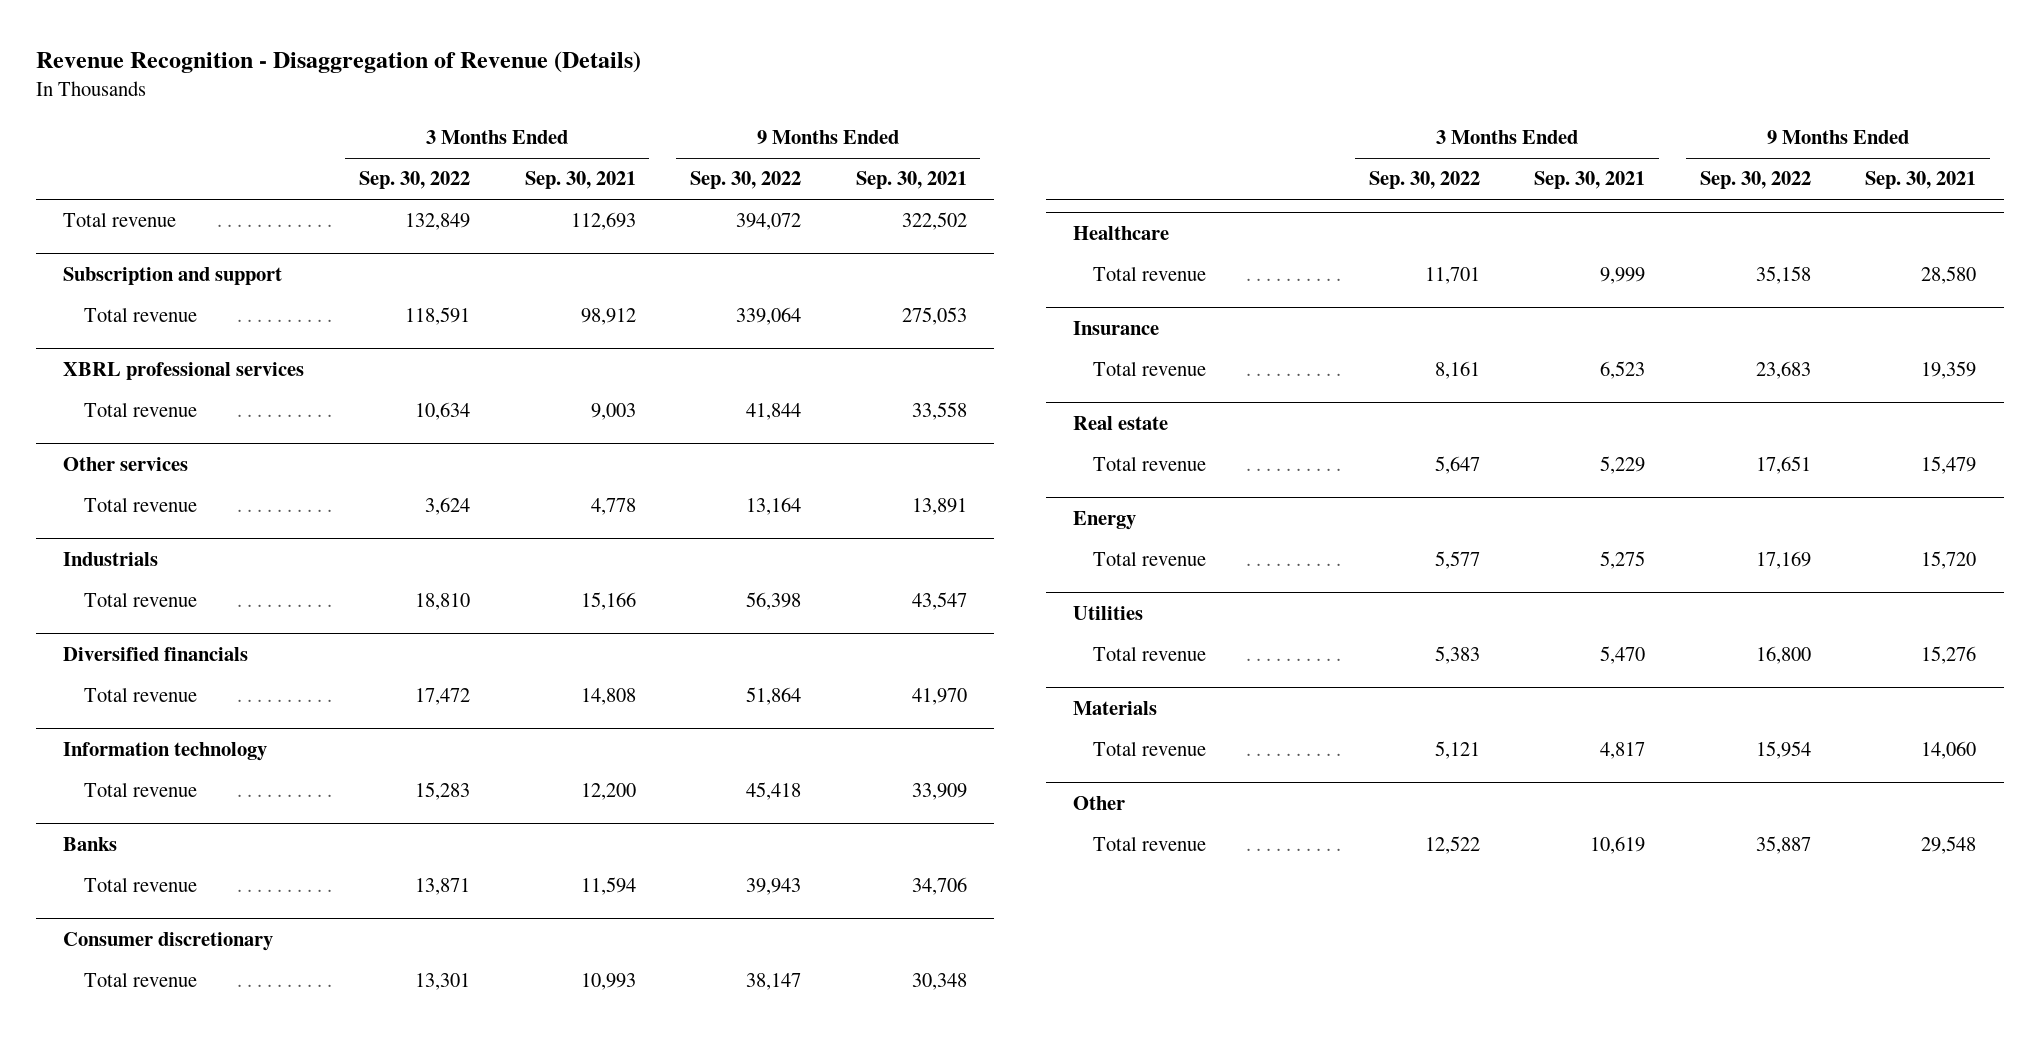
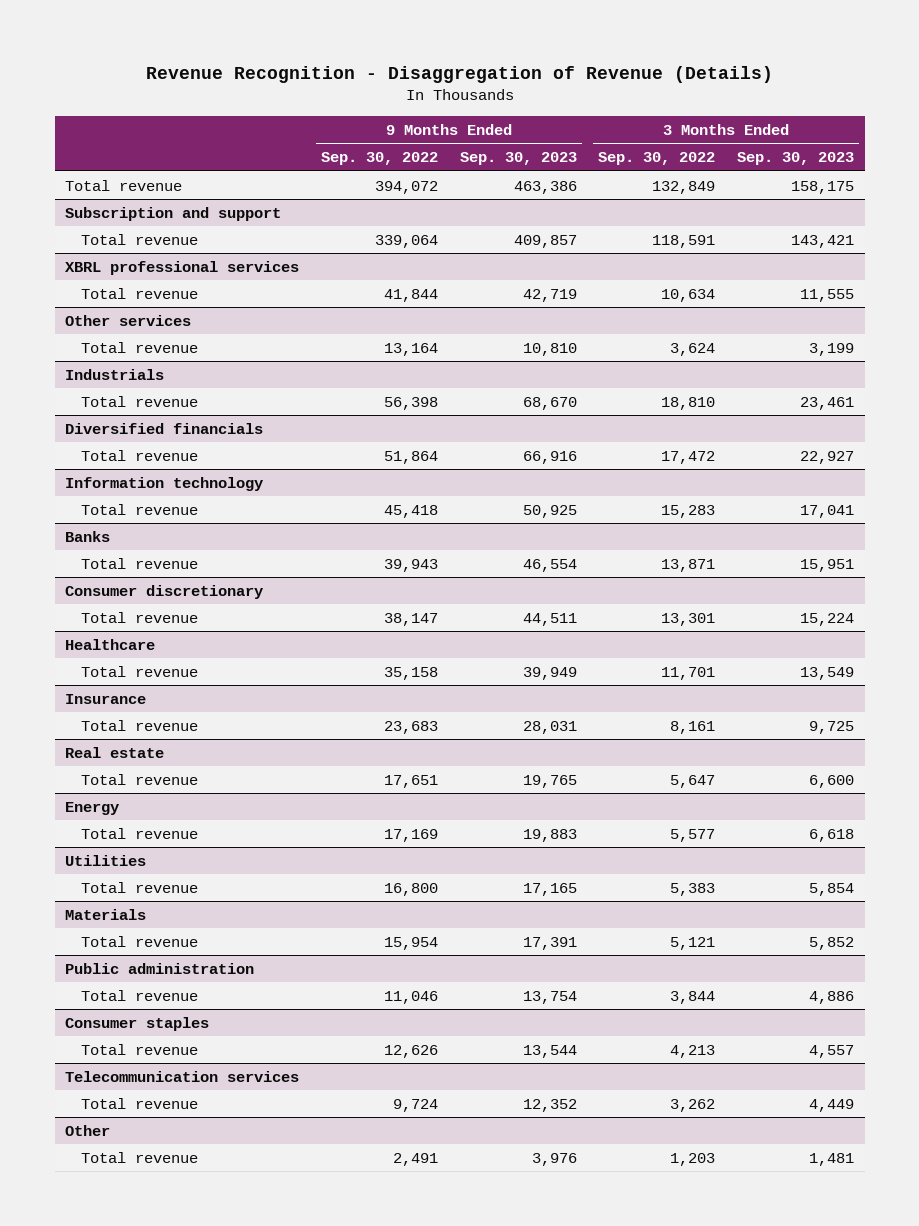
- | 3 Months Ended Sep. 30, 2022 | 3 Months Ended Sep. 30, 2021 | 9 Months Ended Sep. 30, 2022 | 9 Months Ended Sep. 30, 2021
+ | 9 Months Ended Sep. 30, 2022 | 9 Months Ended Sep. 30, 2023 | 3 Months Ended Sep. 30, 2022 | 3 Months Ended Sep. 30, 2023
+ Public administration
+ Total revenue | 11,046 | 13,754 | 3,844 | 4,886
+ Consumer staples
+ Total revenue | 12,626 | 13,544 | 4,213 | 4,557
+ Telecommunication services
+ Total revenue | 9,724 | 12,352 | 3,262 | 4,449
@ Other
- Total revenue | 12,522 | 10,619 | 35,887 | 29,548
+ Total revenue | 2,491 | 3,976 | 1,203 | 1,481

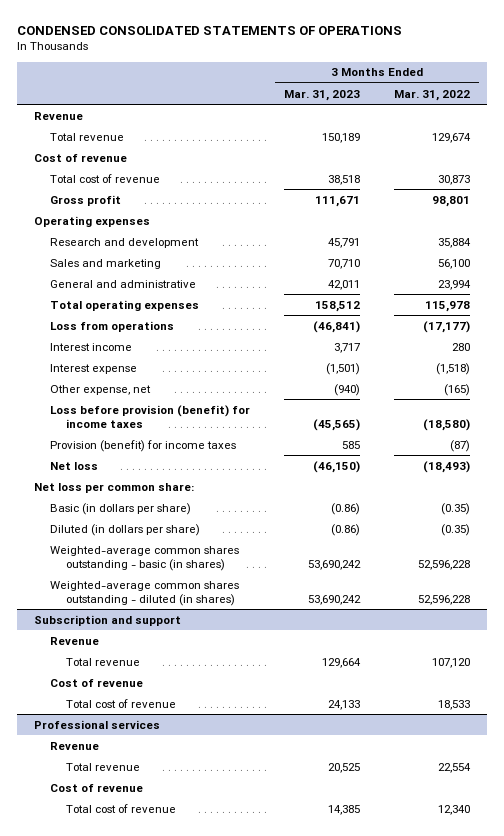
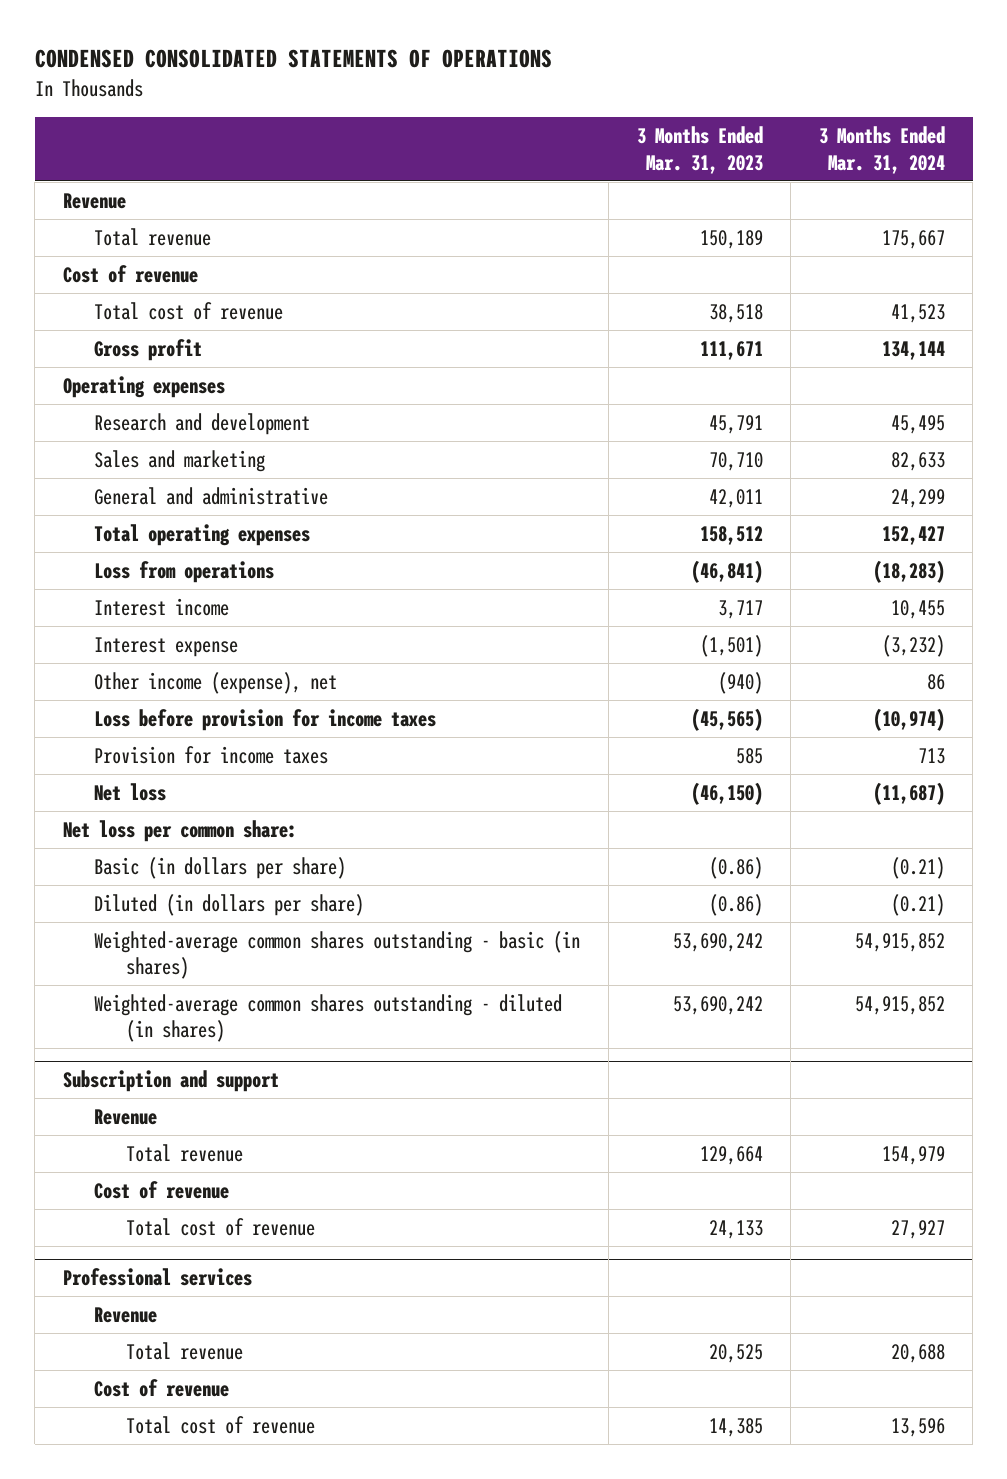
- | 3 Months Ended Mar. 31, 2023 | 3 Months Ended Mar. 31, 2022
+ | 3 Months Ended Mar. 31, 2023 | 3 Months Ended Mar. 31, 2024
- Other expense, net | (940) | (165)
- Loss before provision (benefit) for income taxes | (45,565) | (18,580)
- Provision (benefit) for income taxes | 585 | (87)
+ Other income (expense), net | (940) | 86
+ Loss before provision for income taxes | (45,565) | (10,974)
+ Provision for income taxes | 585 | 713

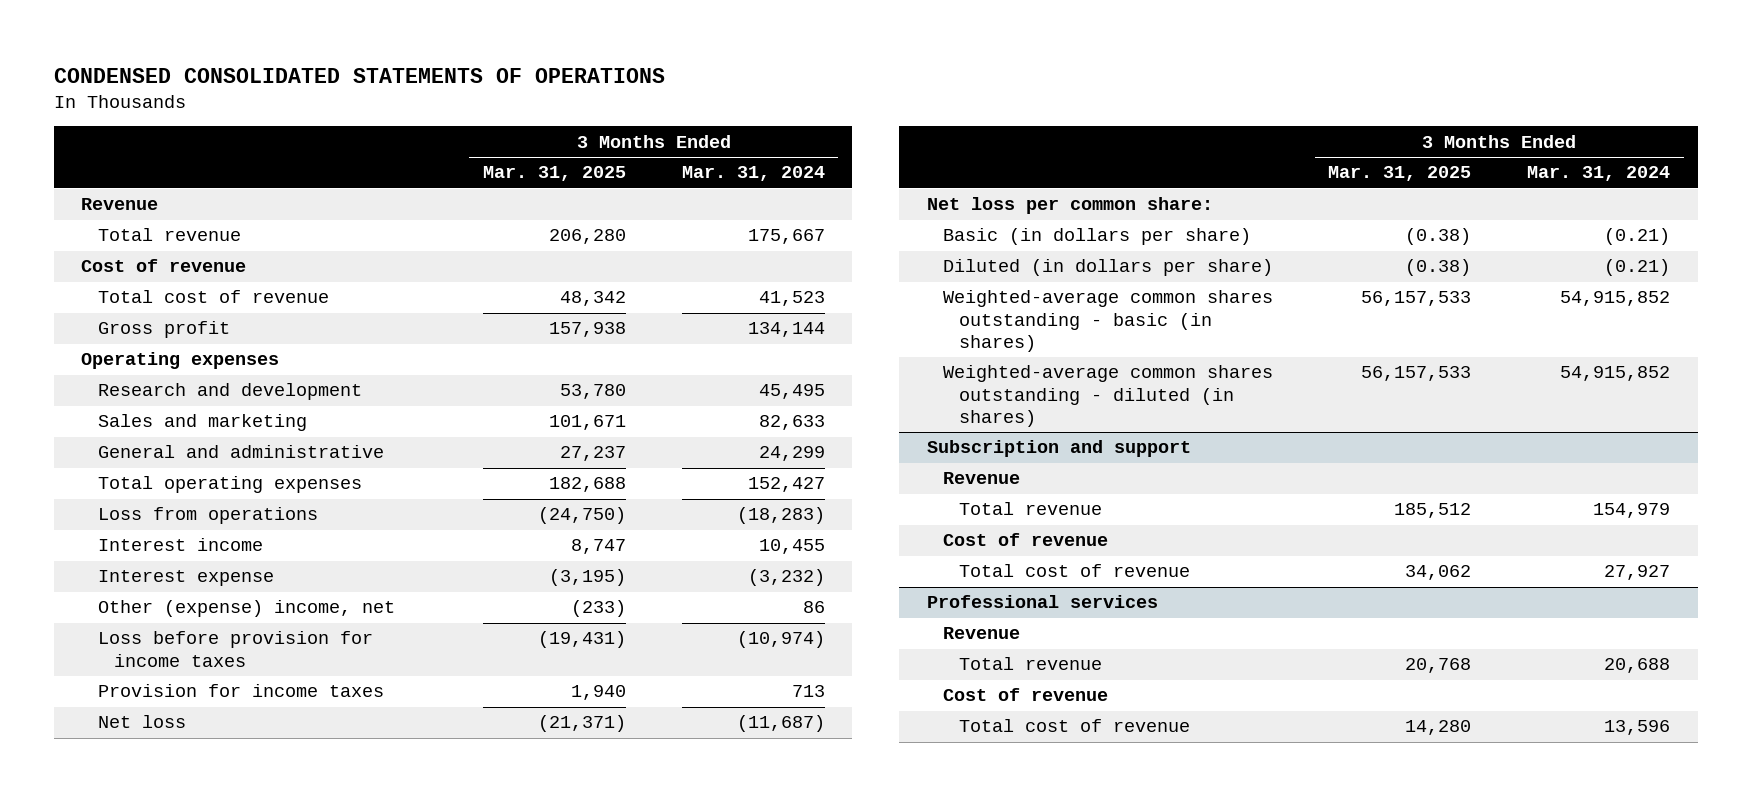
- | 3 Months Ended Mar. 31, 2023 | 3 Months Ended Mar. 31, 2024
+ | 3 Months Ended Mar. 31, 2025 | 3 Months Ended Mar. 31, 2024
- Other income (expense), net | (940) | 86
+ Other (expense) income, net | (233) | 86

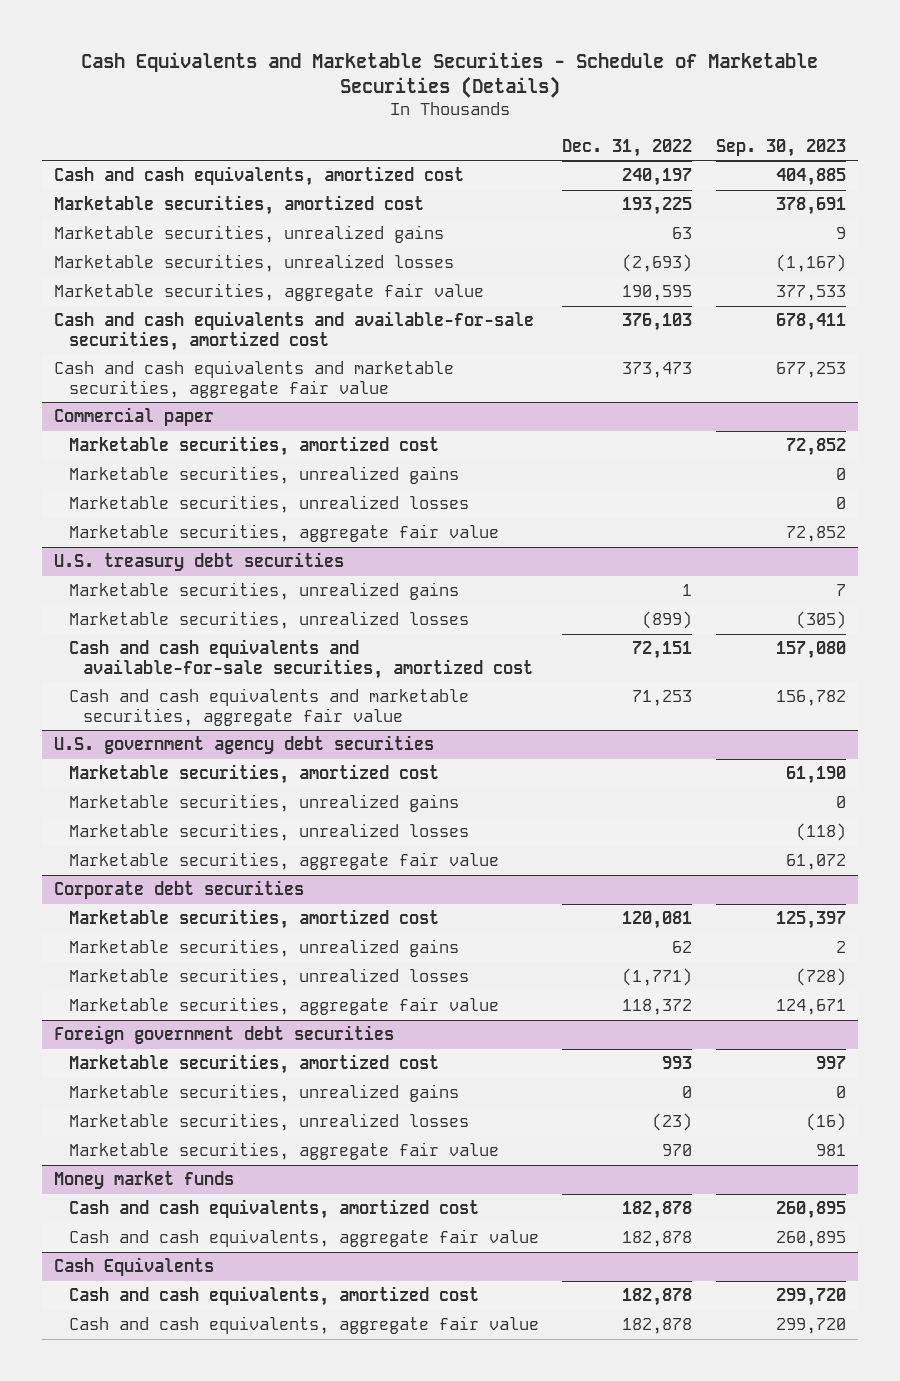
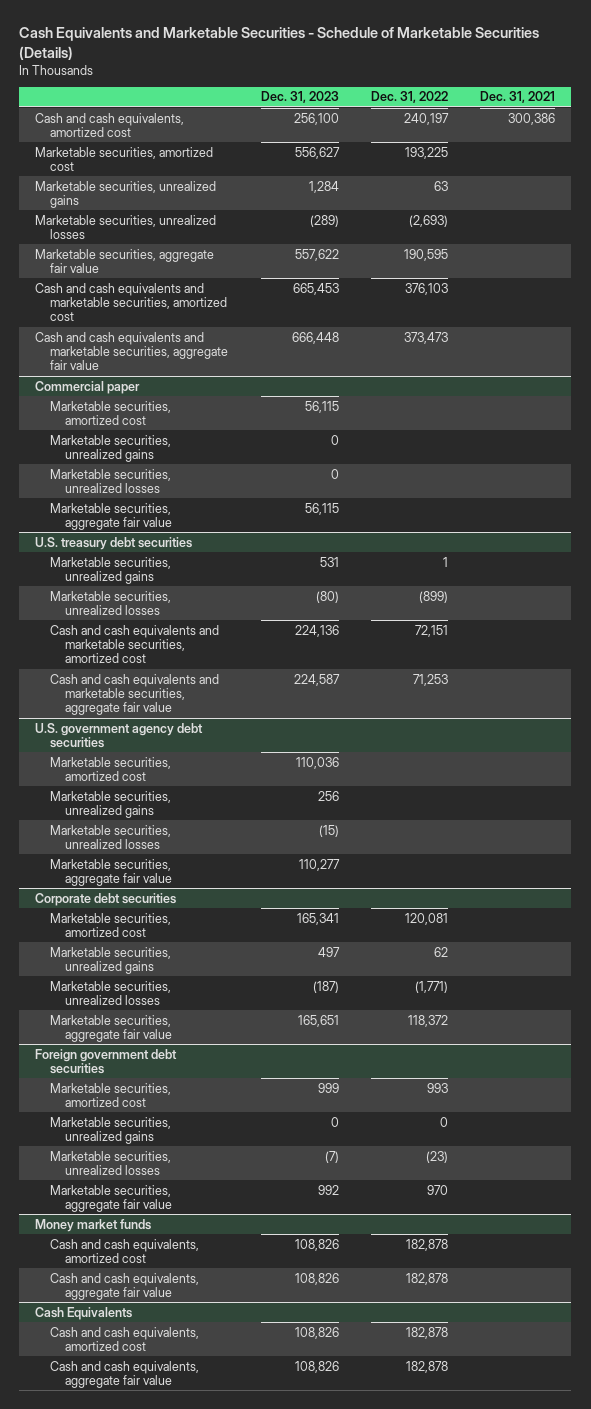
- | Dec. 31, 2022 | Sep. 30, 2023
+ | Dec. 31, 2023 | Dec. 31, 2022 | Dec. 31, 2021
- Cash and cash equivalents and available-for-sale securities, amortized cost | 376,103 | 678,411
+ Cash and cash equivalents and marketable securities, amortized cost | 665,453 | 376,103 |
@ U.S. treasury debt securities
- Cash and cash equivalents and available-for-sale securities, amortized cost | 72,151 | 157,080
+ Cash and cash equivalents and marketable securities, amortized cost | 224,136 | 72,151 |

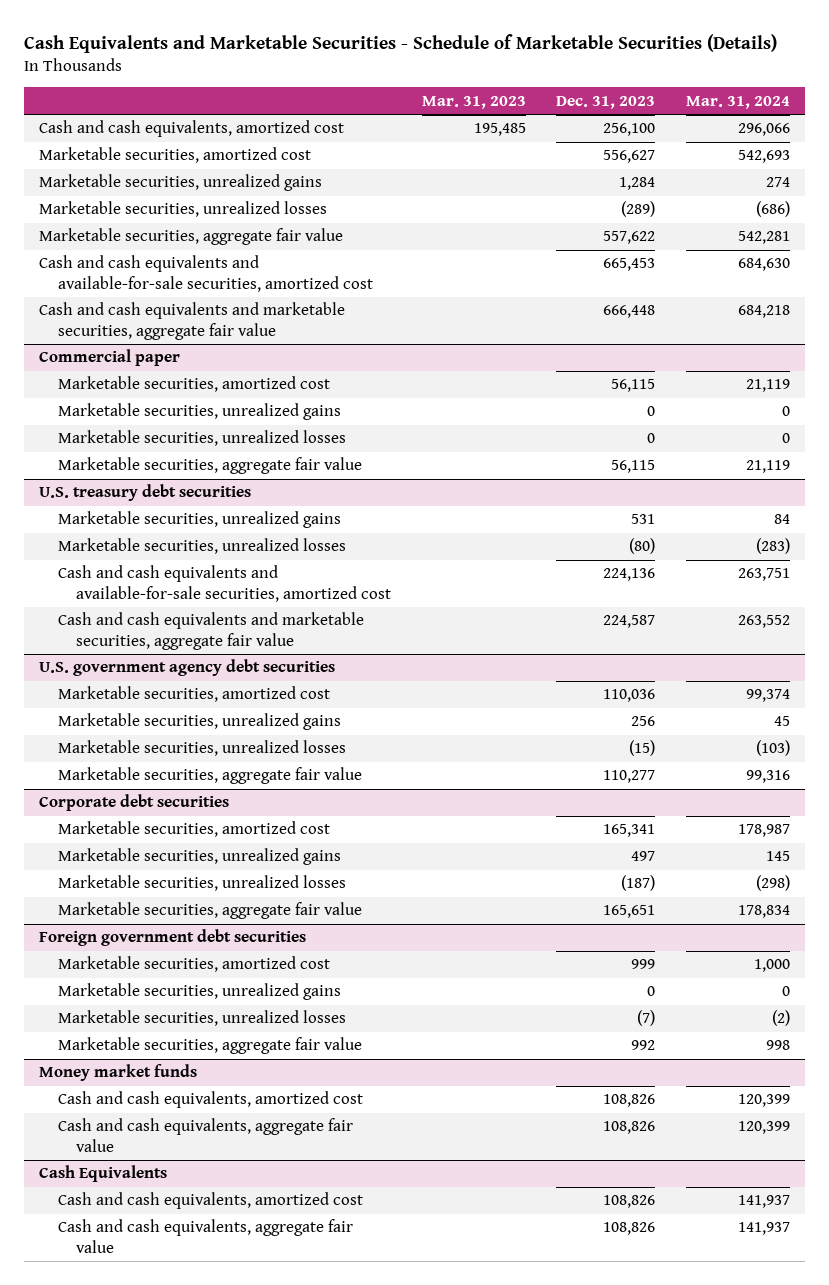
- | Dec. 31, 2023 | Dec. 31, 2022 | Dec. 31, 2021
+ | Mar. 31, 2023 | Dec. 31, 2023 | Mar. 31, 2024
- Cash and cash equivalents and marketable securities, amortized cost | 665,453 | 376,103 |
+ Cash and cash equivalents and available-for-sale securities, amortized cost | | 665,453 | 684,630
@ U.S. treasury debt securities
- Cash and cash equivalents and marketable securities, amortized cost | 224,136 | 72,151 |
+ Cash and cash equivalents and available-for-sale securities, amortized cost | | 224,136 | 263,751

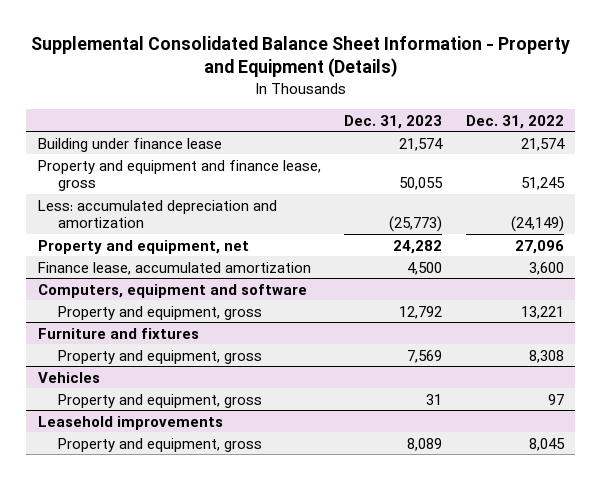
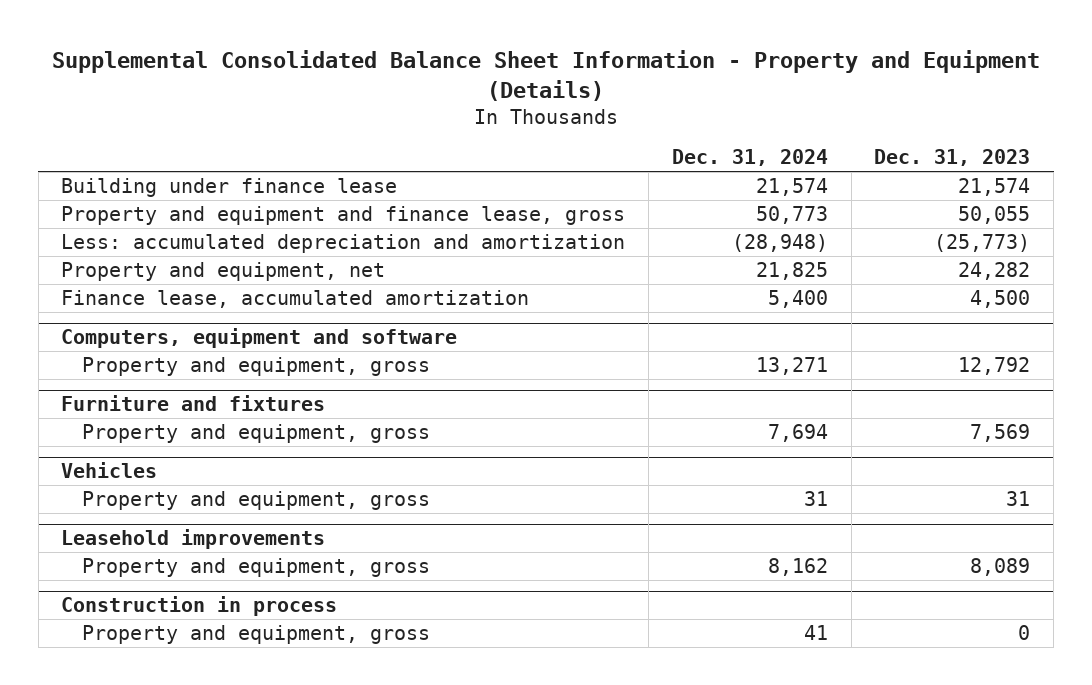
- | Dec. 31, 2023 | Dec. 31, 2022
+ | Dec. 31, 2024 | Dec. 31, 2023
+ Construction in process
+ Property and equipment, gross | 41 | 0

